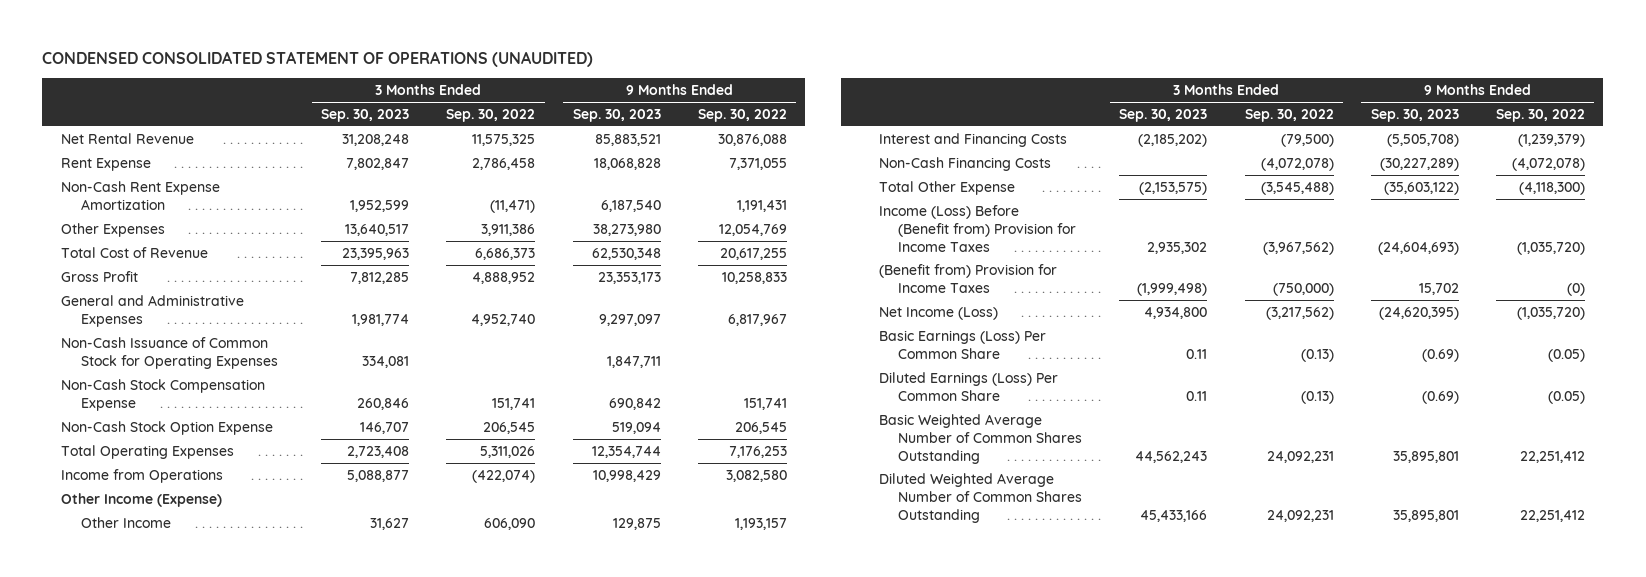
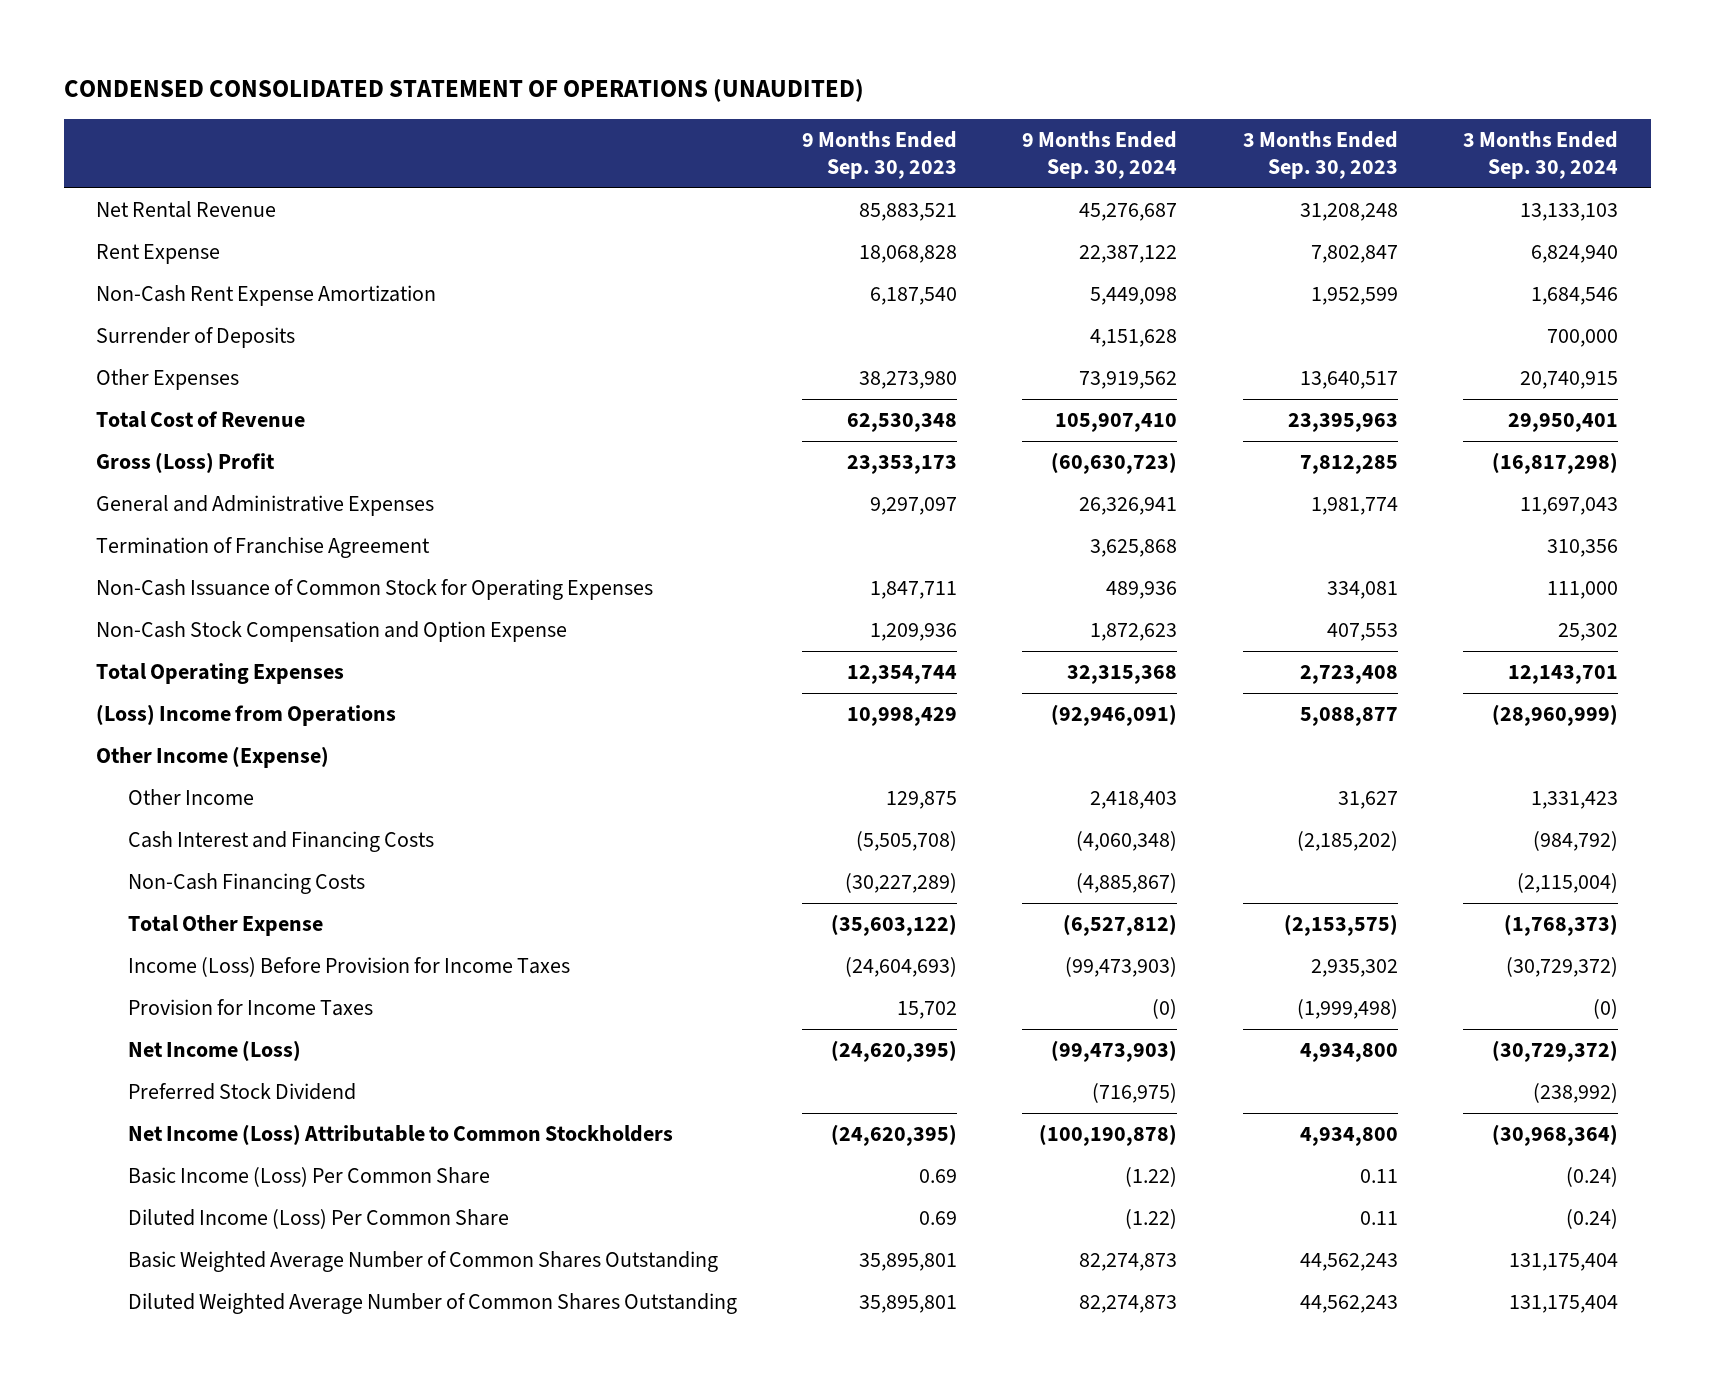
- | 3 Months Ended Sep. 30, 2023 | 3 Months Ended Sep. 30, 2022 | 9 Months Ended Sep. 30, 2023 | 9 Months Ended Sep. 30, 2022
+ | 9 Months Ended Sep. 30, 2023 | 9 Months Ended Sep. 30, 2024 | 3 Months Ended Sep. 30, 2023 | 3 Months Ended Sep. 30, 2024
+ Surrender of Deposits | | 4,151,628 | | 700,000
- Gross Profit | 7,812,285 | 4,888,952 | 23,353,173 | 10,258,833
+ Gross (Loss) Profit | 23,353,173 | (60,630,723) | 7,812,285 | (16,817,298)
+ Termination of Franchise Agreement | | 3,625,868 | | 310,356
- Non-Cash Stock Compensation Expense | 260,846 | 151,741 | 690,842 | 151,741
- Non-Cash Stock Option Expense | 146,707 | 206,545 | 519,094 | 206,545
+ Non-Cash Stock Compensation and Option Expense | 1,209,936 | 1,872,623 | 407,553 | 25,302
- Income from Operations | 5,088,877 | (422,074) | 10,998,429 | 3,082,580
+ (Loss) Income from Operations | 10,998,429 | (92,946,091) | 5,088,877 | (28,960,999)
- Interest and Financing Costs | (2,185,202) | (79,500) | (5,505,708) | (1,239,379)
+ Cash Interest and Financing Costs | (5,505,708) | (4,060,348) | (2,185,202) | (984,792)
- Income (Loss) Before (Benefit from) Provision for Income Taxes | 2,935,302 | (3,967,562) | (24,604,693) | (1,035,720)
- (Benefit from) Provision for Income Taxes | (1,999,498) | (750,000) | 15,702 | (0)
+ Income (Loss) Before Provision for Income Taxes | (24,604,693) | (99,473,903) | 2,935,302 | (30,729,372)
+ Provision for Income Taxes | 15,702 | (0) | (1,999,498) | (0)
- Basic Earnings (Loss) Per Common Share | 0.11 | (0.13) | (0.69) | (0.05)
- Diluted Earnings (Loss) Per Common Share | 0.11 | (0.13) | (0.69) | (0.05)
+ Preferred Stock Dividend | | (716,975) | | (238,992)
+ Net Income (Loss) Attributable to Common Stockholders | (24,620,395) | (100,190,878) | 4,934,800 | (30,968,364)
+ Basic Income (Loss) Per Common Share | 0.69 | (1.22) | 0.11 | (0.24)
+ Diluted Income (Loss) Per Common Share | 0.69 | (1.22) | 0.11 | (0.24)
- Diluted Weighted Average Number of Common Shares Outstanding | 45,433,166 | 24,092,231 | 35,895,801 | 22,251,412
+ Diluted Weighted Average Number of Common Shares Outstanding | 35,895,801 | 82,274,873 | 44,562,243 | 131,175,404

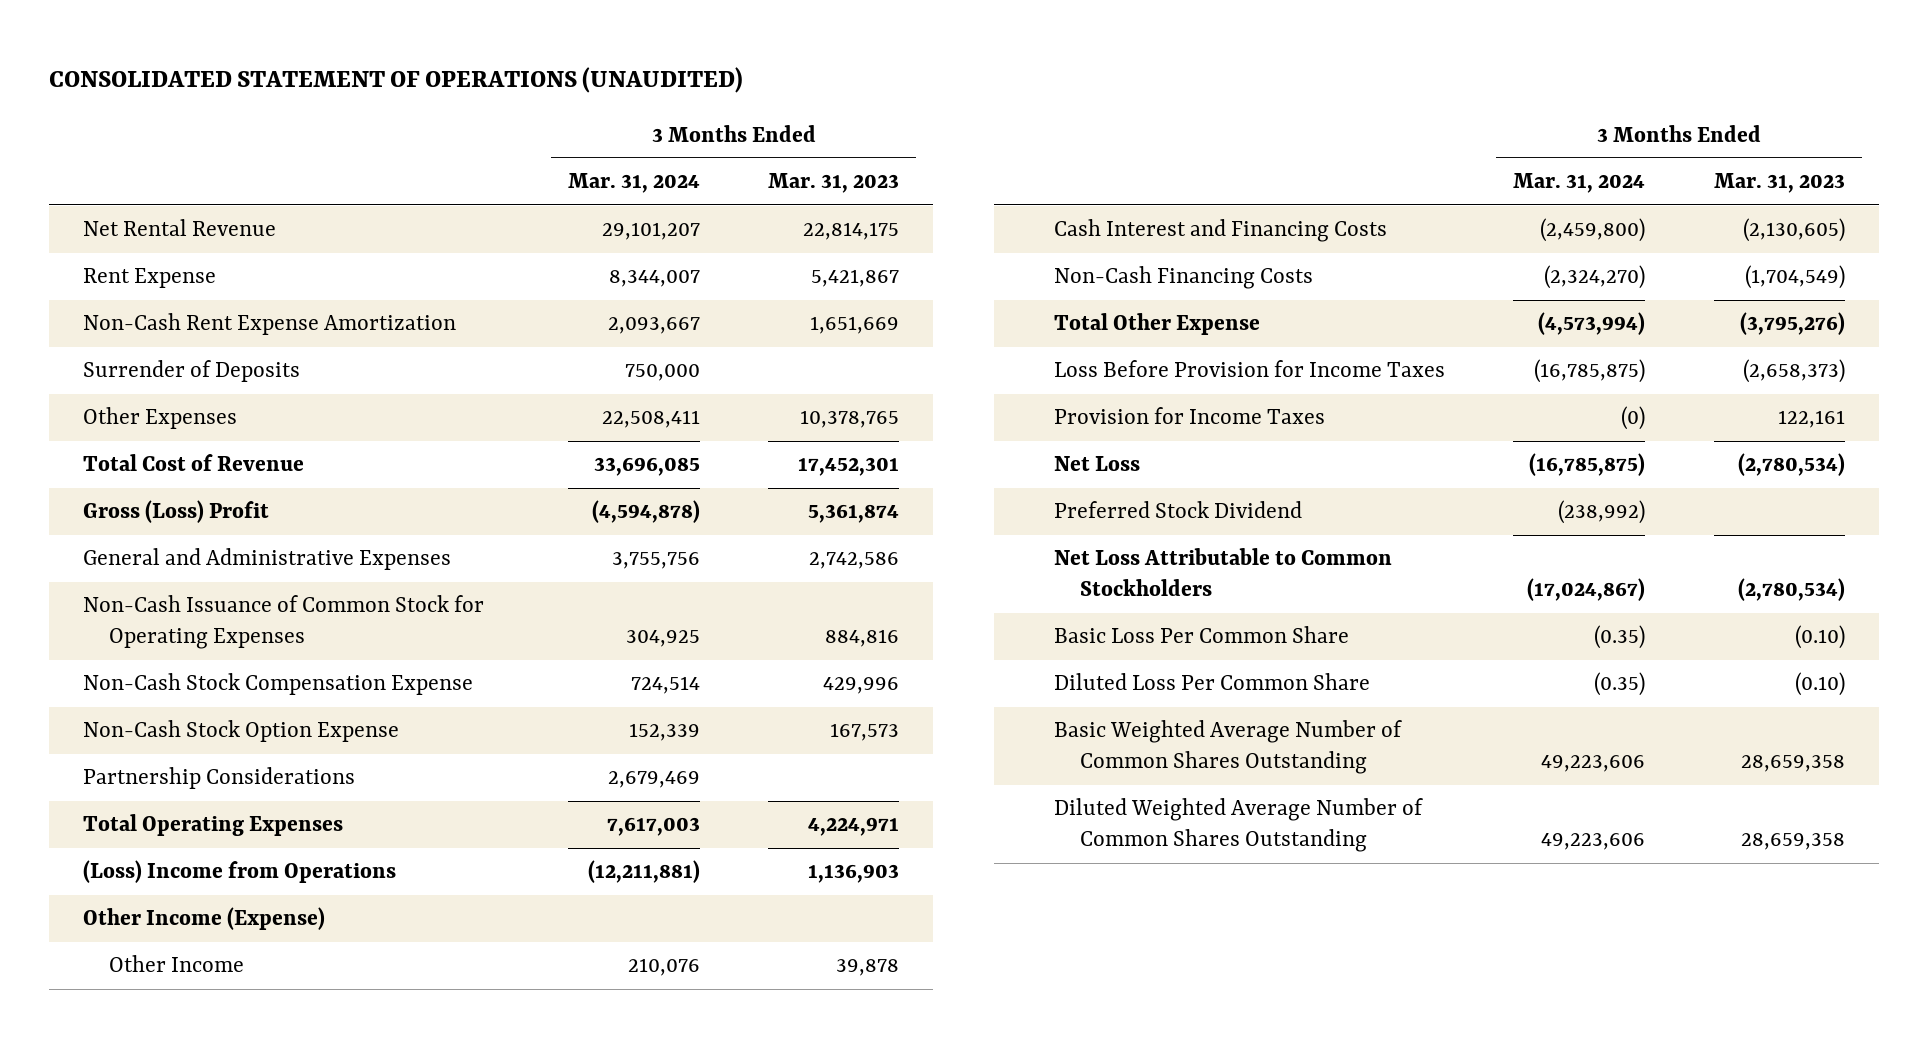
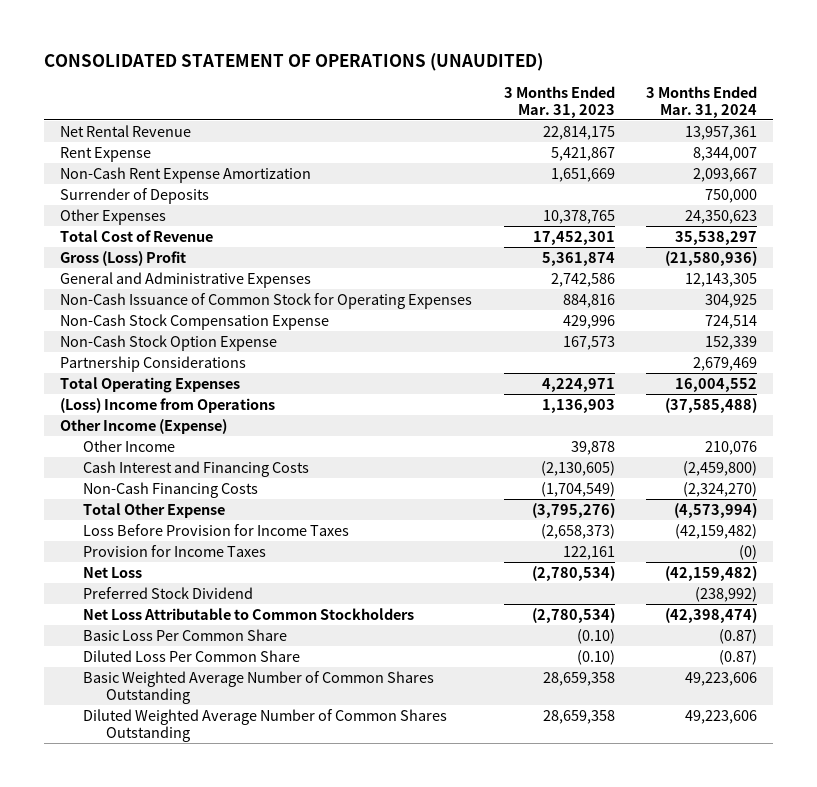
- | 3 Months Ended Mar. 31, 2024 | 3 Months Ended Mar. 31, 2023
+ | 3 Months Ended Mar. 31, 2023 | 3 Months Ended Mar. 31, 2024
- Net Rental Revenue | 29,101,207 | 22,814,175
+ Net Rental Revenue | 22,814,175 | 13,957,361
- Other Expenses | 22,508,411 | 10,378,765
- Total Cost of Revenue | 33,696,085 | 17,452,301
- Gross (Loss) Profit | (4,594,878) | 5,361,874
- General and Administrative Expenses | 3,755,756 | 2,742,586
+ Other Expenses | 10,378,765 | 24,350,623
+ Total Cost of Revenue | 17,452,301 | 35,538,297
+ Gross (Loss) Profit | 5,361,874 | (21,580,936)
+ General and Administrative Expenses | 2,742,586 | 12,143,305
- Total Operating Expenses | 7,617,003 | 4,224,971
- (Loss) Income from Operations | (12,211,881) | 1,136,903
+ Total Operating Expenses | 4,224,971 | 16,004,552
+ (Loss) Income from Operations | 1,136,903 | (37,585,488)
- Loss Before Provision for Income Taxes | (16,785,875) | (2,658,373)
+ Loss Before Provision for Income Taxes | (2,658,373) | (42,159,482)
- Net Loss | (16,785,875) | (2,780,534)
+ Net Loss | (2,780,534) | (42,159,482)
- Net Loss Attributable to Common Stockholders | (17,024,867) | (2,780,534)
- Basic Loss Per Common Share | (0.35) | (0.10)
- Diluted Loss Per Common Share | (0.35) | (0.10)
+ Net Loss Attributable to Common Stockholders | (2,780,534) | (42,398,474)
+ Basic Loss Per Common Share | (0.10) | (0.87)
+ Diluted Loss Per Common Share | (0.10) | (0.87)

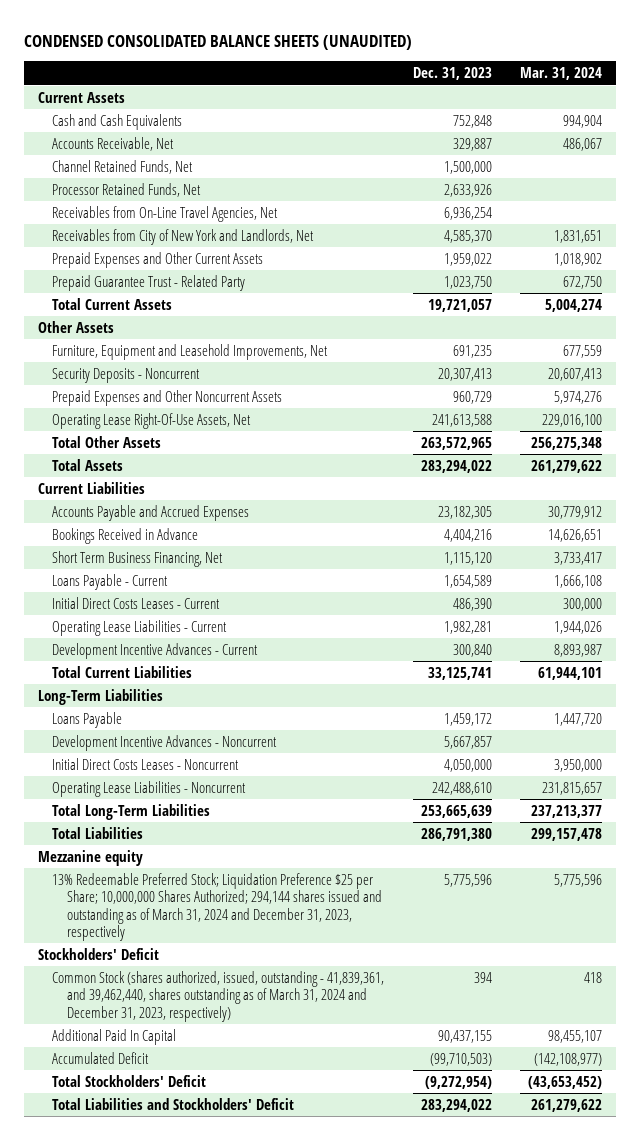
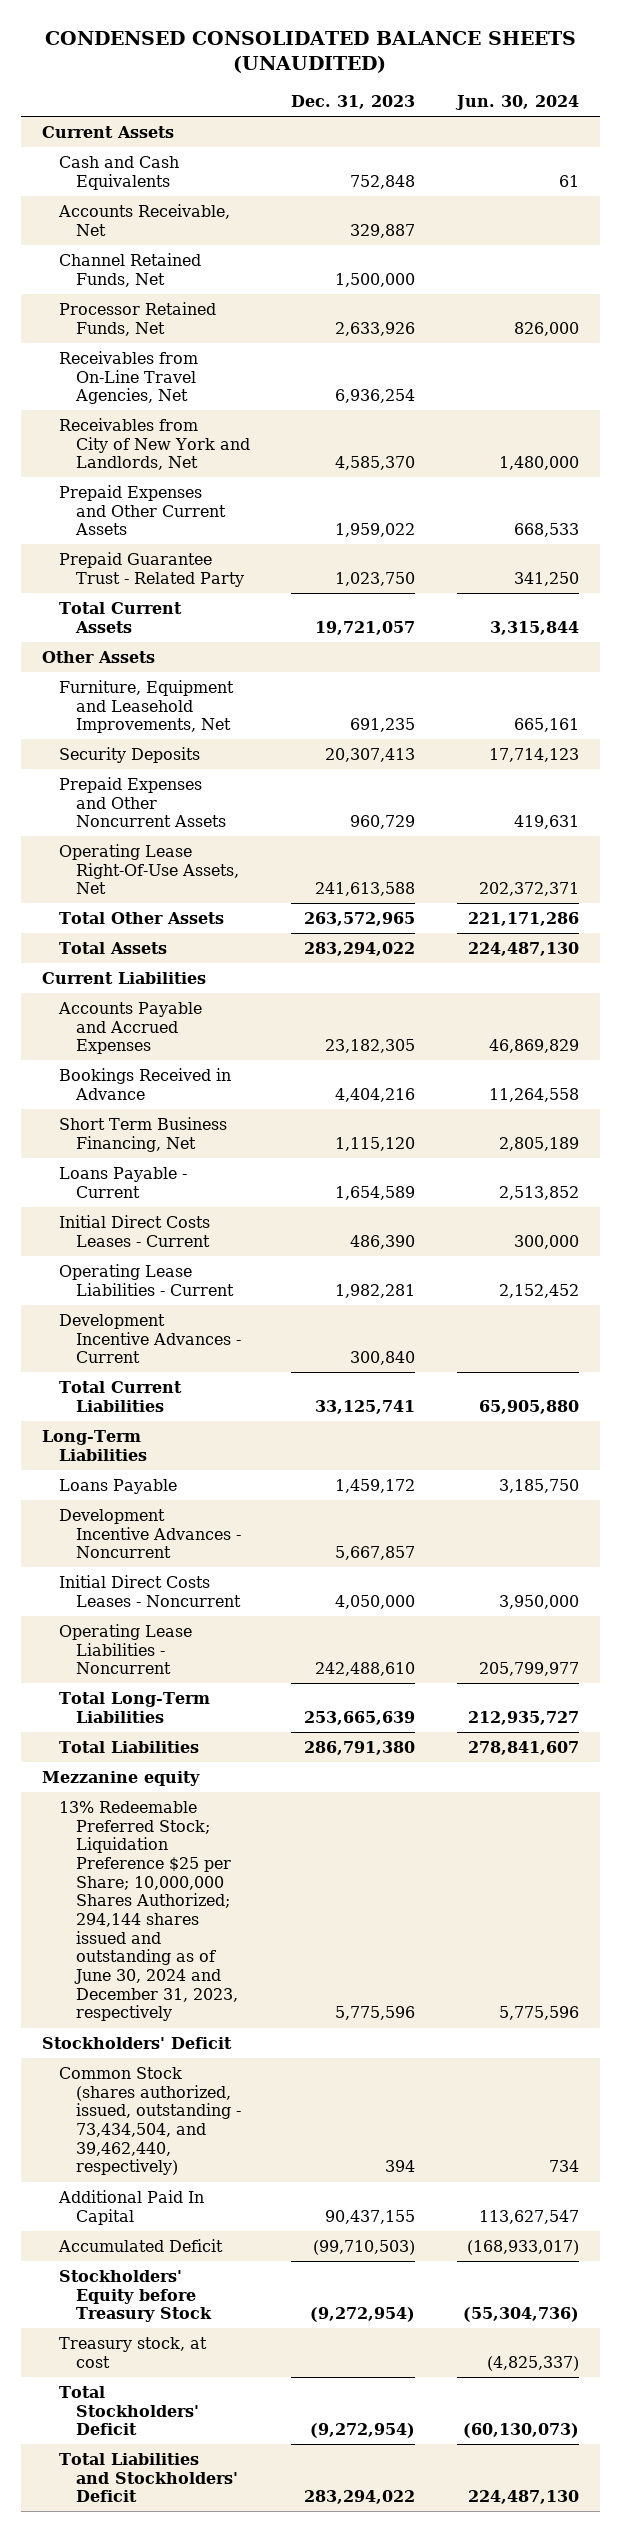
- | Dec. 31, 2023 | Mar. 31, 2024
+ | Dec. 31, 2023 | Jun. 30, 2024
- Security Deposits - Noncurrent | 20,307,413 | 20,607,413
+ Security Deposits | 20,307,413 | 17,714,123
- 13% Redeemable Preferred Stock; Liquidation Preference $25 per Share; 10,000,000 Shares Authorized; 294,144 shares issued and outstanding as of March 31, 2024 and December 31, 2023, respectively | 5,775,596 | 5,775,596
+ 13% Redeemable Preferred Stock; Liquidation Preference $25 per Share; 10,000,000 Shares Authorized; 294,144 shares issued and outstanding as of June 30, 2024 and December 31, 2023, respectively | 5,775,596 | 5,775,596
- Common Stock (shares authorized, issued, outstanding - 41,839,361, and 39,462,440, shares outstanding as of March 31, 2024 and December 31, 2023, respectively) | 394 | 418
+ Common Stock (shares authorized, issued, outstanding - 73,434,504, and 39,462,440, respectively) | 394 | 734
+ Stockholders' Equity before Treasury Stock | (9,272,954) | (55,304,736)
+ Treasury stock, at cost | | (4,825,337)

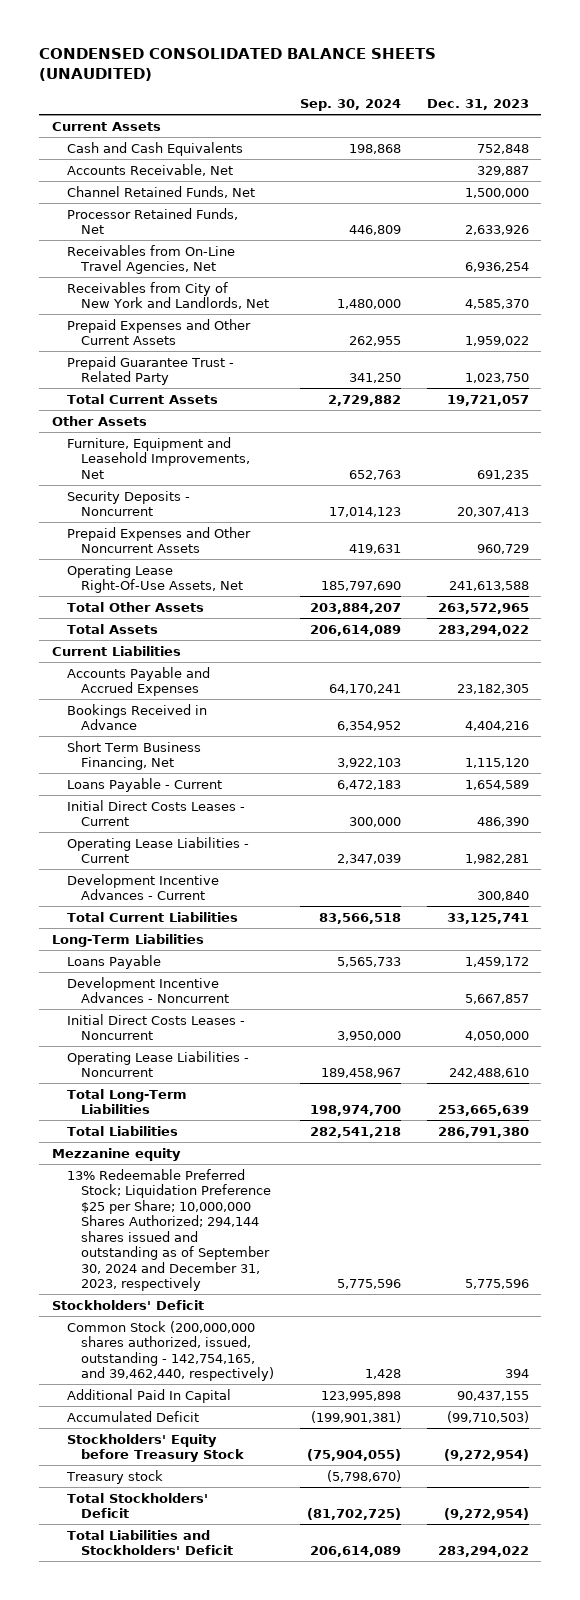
- | Dec. 31, 2023 | Jun. 30, 2024
+ | Sep. 30, 2024 | Dec. 31, 2023
- Security Deposits | 20,307,413 | 17,714,123
+ Security Deposits - Noncurrent | 17,014,123 | 20,307,413
- 13% Redeemable Preferred Stock; Liquidation Preference $25 per Share; 10,000,000 Shares Authorized; 294,144 shares issued and outstanding as of June 30, 2024 and December 31, 2023, respectively | 5,775,596 | 5,775,596
+ 13% Redeemable Preferred Stock; Liquidation Preference $25 per Share; 10,000,000 Shares Authorized; 294,144 shares issued and outstanding as of September 30, 2024 and December 31, 2023, respectively | 5,775,596 | 5,775,596
- Common Stock (shares authorized, issued, outstanding - 73,434,504, and 39,462,440, respectively) | 394 | 734
+ Common Stock (200,000,000 shares authorized, issued, outstanding - 142,754,165, and 39,462,440, respectively) | 1,428 | 394
- Treasury stock, at cost | | (4,825,337)
+ Treasury stock | (5,798,670) |

